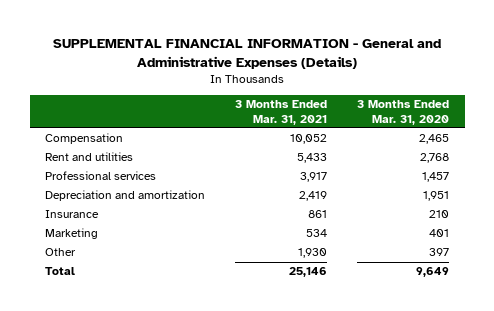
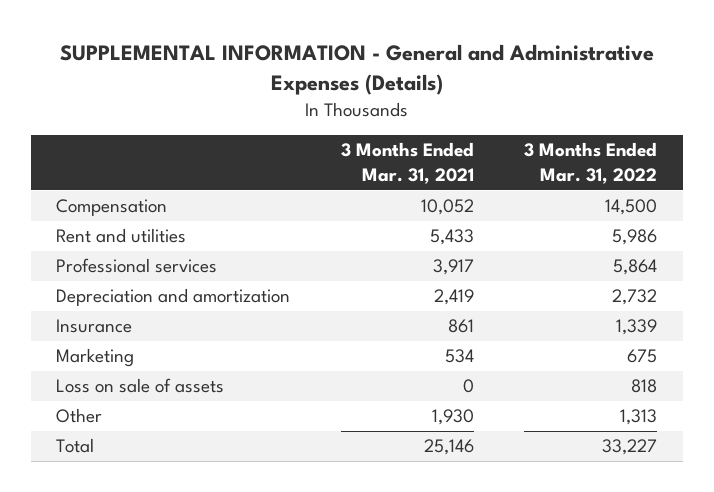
- SUPPLEMENTAL FINANCIAL INFORMATION - General and Administrative Expenses (Details)
+ SUPPLEMENTAL INFORMATION - General and Administrative Expenses (Details)
- | 3 Months Ended Mar. 31, 2021 | 3 Months Ended Mar. 31, 2020
+ | 3 Months Ended Mar. 31, 2021 | 3 Months Ended Mar. 31, 2022
+ Loss on sale of assets | 0 | 818

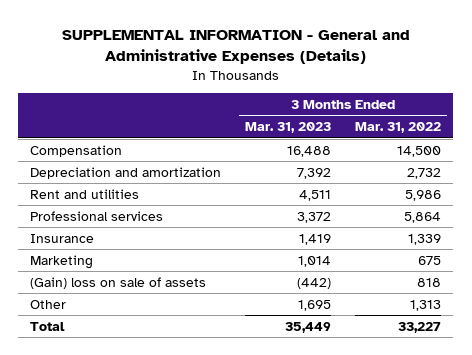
- | 3 Months Ended Mar. 31, 2021 | 3 Months Ended Mar. 31, 2022
+ | 3 Months Ended Mar. 31, 2023 | 3 Months Ended Mar. 31, 2022
moved up: Depreciation and amortization | 7,392 | 2,732
- Loss on sale of assets | 0 | 818
+ (Gain) loss on sale of assets | (442) | 818

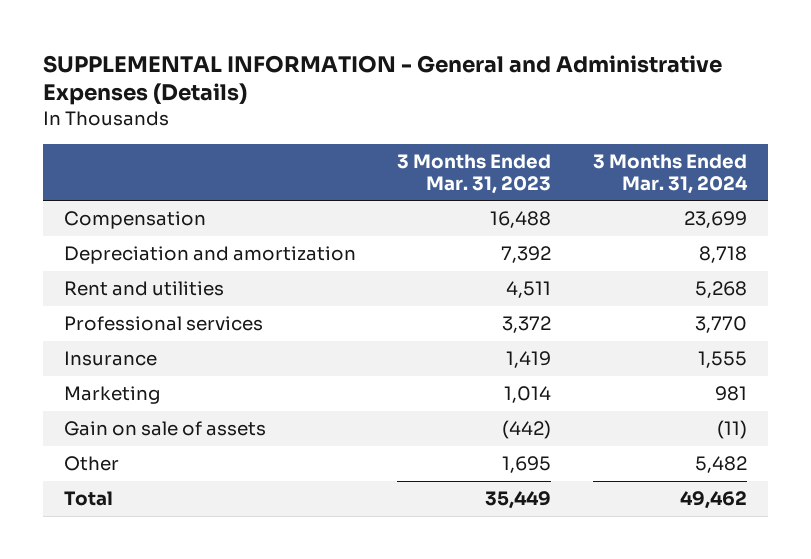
- | 3 Months Ended Mar. 31, 2023 | 3 Months Ended Mar. 31, 2022
+ | 3 Months Ended Mar. 31, 2023 | 3 Months Ended Mar. 31, 2024
- (Gain) loss on sale of assets | (442) | 818
+ Gain on sale of assets | (442) | (11)

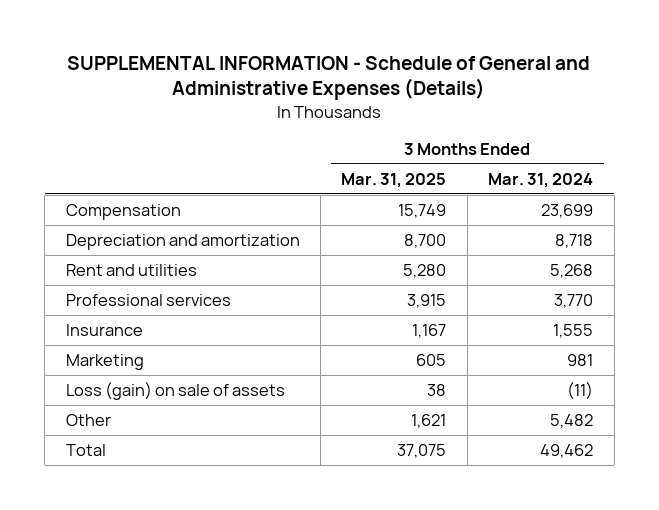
- SUPPLEMENTAL INFORMATION - General and Administrative Expenses (Details)
+ SUPPLEMENTAL INFORMATION - Schedule of General and Administrative Expenses (Details)
- | 3 Months Ended Mar. 31, 2023 | 3 Months Ended Mar. 31, 2024
+ | 3 Months Ended Mar. 31, 2025 | 3 Months Ended Mar. 31, 2024
- Gain on sale of assets | (442) | (11)
+ Loss (gain) on sale of assets | 38 | (11)

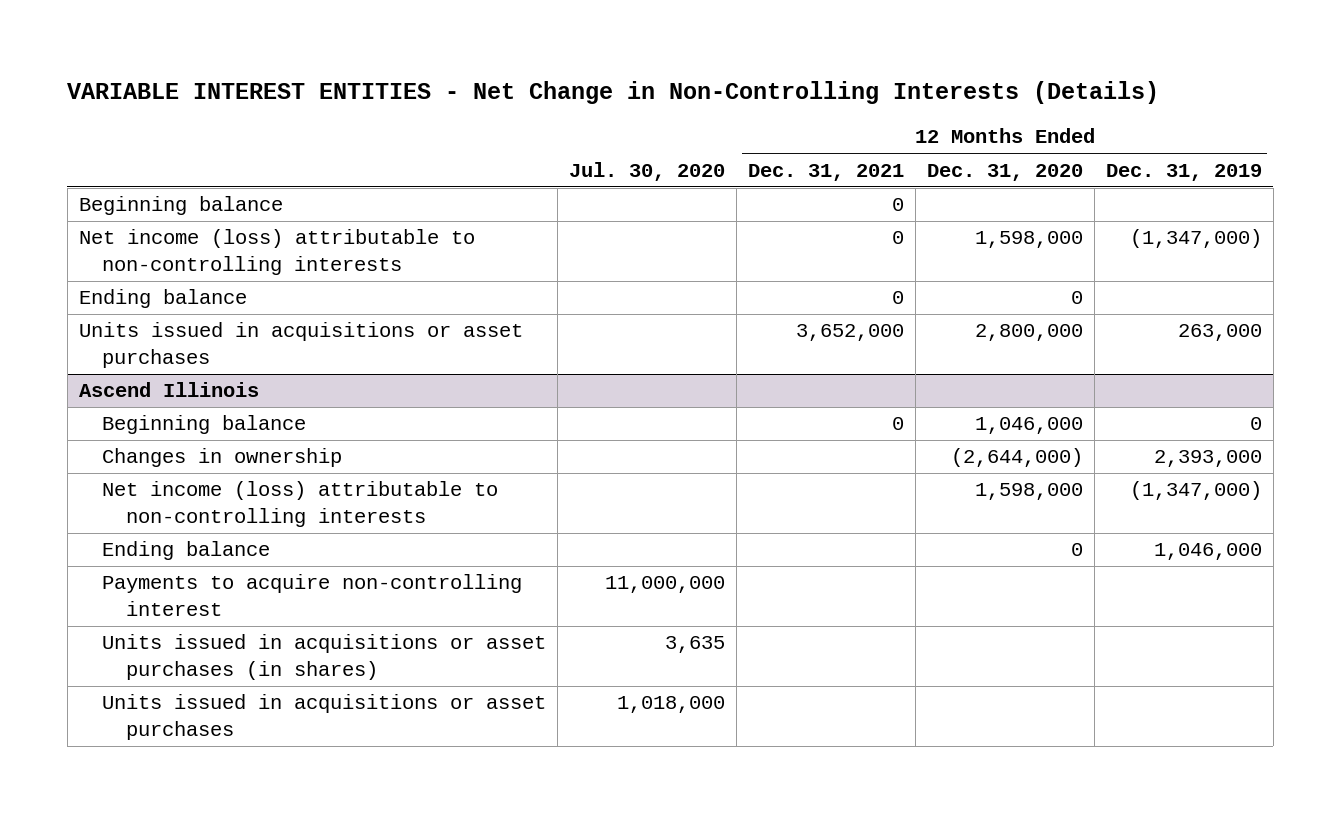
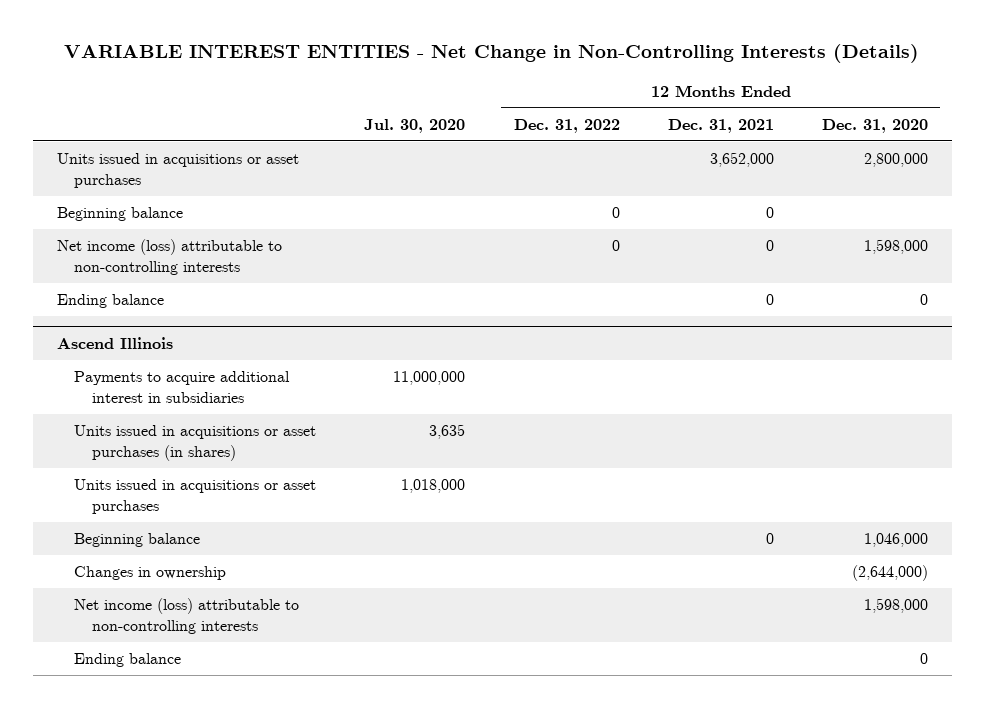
- | Jul. 30, 2020 | 12 Months Ended Dec. 31, 2021 | 12 Months Ended Dec. 31, 2020 | 12 Months Ended Dec. 31, 2019
+ | Jul. 30, 2020 | 12 Months Ended Dec. 31, 2022 | 12 Months Ended Dec. 31, 2021 | 12 Months Ended Dec. 31, 2020
moved up: Units issued in acquisitions or asset purchases | | | 3,652,000 | 2,800,000
@ Ascend Illinois
+ Payments to acquire additional interest in subsidiaries | 11,000,000 | | |
moved up: Units issued in acquisitions or asset purchases (in shares) | 3,635 | | |
moved up: Units issued in acquisitions or asset purchases | 1,018,000 | | |
- Payments to acquire non-controlling interest | 11,000,000 | | |

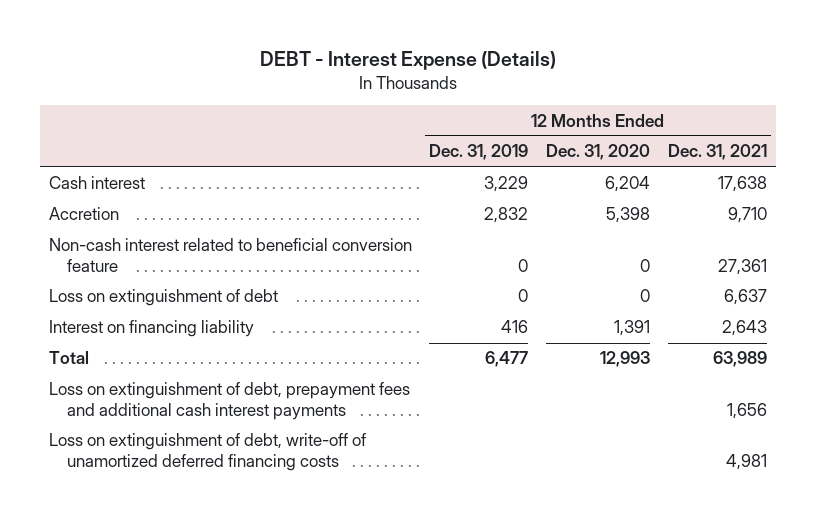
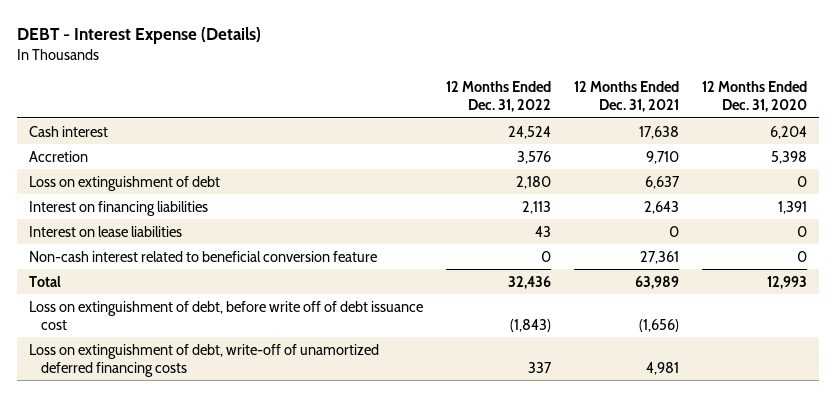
- | 12 Months Ended Dec. 31, 2019 | 12 Months Ended Dec. 31, 2020 | 12 Months Ended Dec. 31, 2021
+ | 12 Months Ended Dec. 31, 2022 | 12 Months Ended Dec. 31, 2021 | 12 Months Ended Dec. 31, 2020
- Interest on financing liability | 416 | 1,391 | 2,643
+ Interest on financing liabilities | 2,113 | 2,643 | 1,391
+ Interest on lease liabilities | 43 | 0 | 0
moved down: Non-cash interest related to beneficial conversion feature | 0 | 27,361 | 0
- Loss on extinguishment of debt, prepayment fees and additional cash interest payments | | | 1,656
+ Loss on extinguishment of debt, before write off of debt issuance cost | (1,843) | (1,656) |

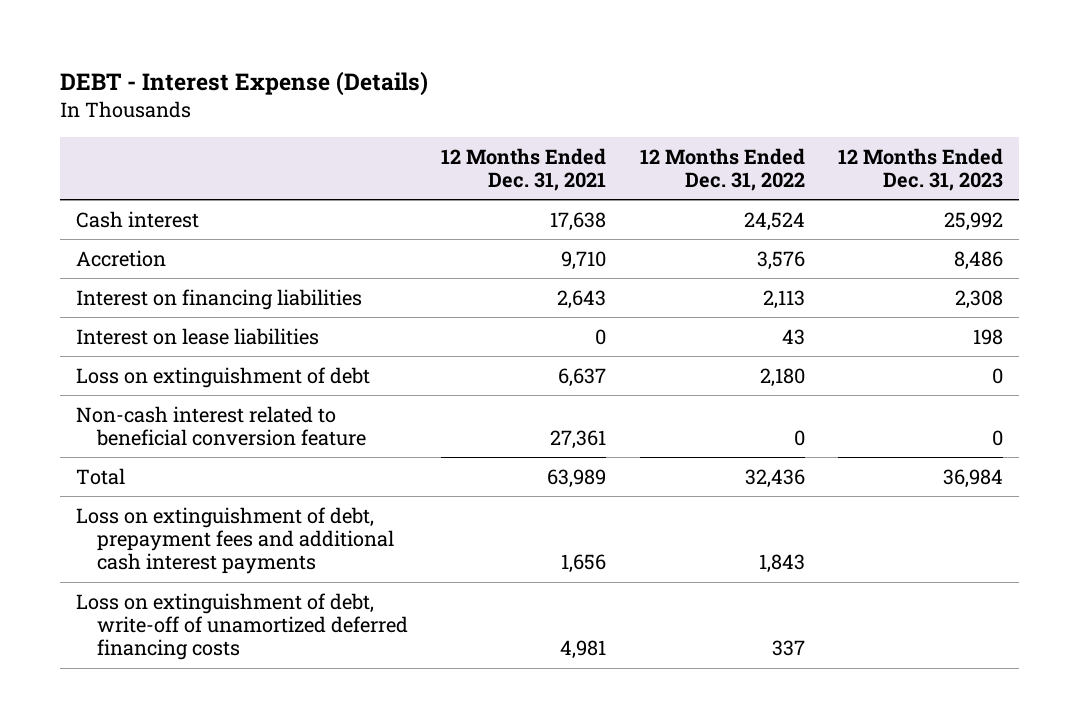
- | 12 Months Ended Dec. 31, 2022 | 12 Months Ended Dec. 31, 2021 | 12 Months Ended Dec. 31, 2020
+ | 12 Months Ended Dec. 31, 2021 | 12 Months Ended Dec. 31, 2022 | 12 Months Ended Dec. 31, 2023
moved down: Loss on extinguishment of debt | 6,637 | 2,180 | 0
- Loss on extinguishment of debt, before write off of debt issuance cost | (1,843) | (1,656) |
+ Loss on extinguishment of debt, prepayment fees and additional cash interest payments | 1,656 | 1,843 |

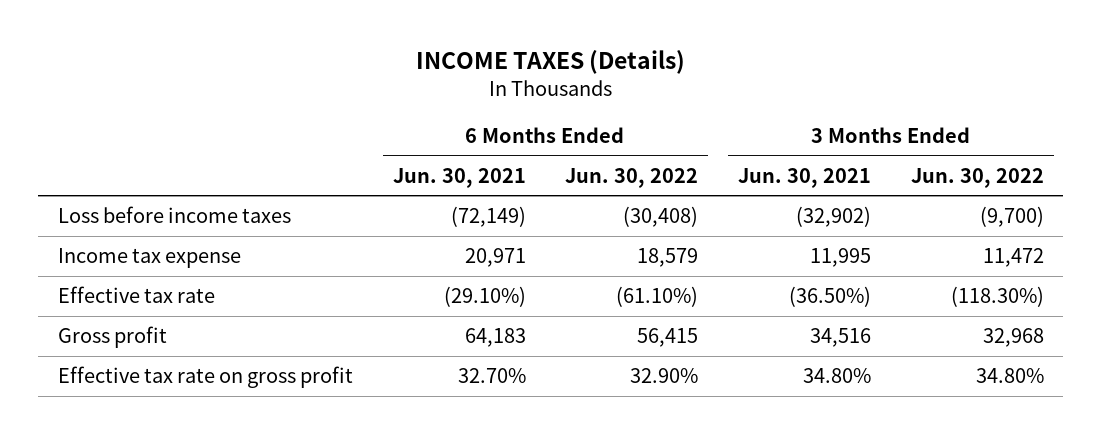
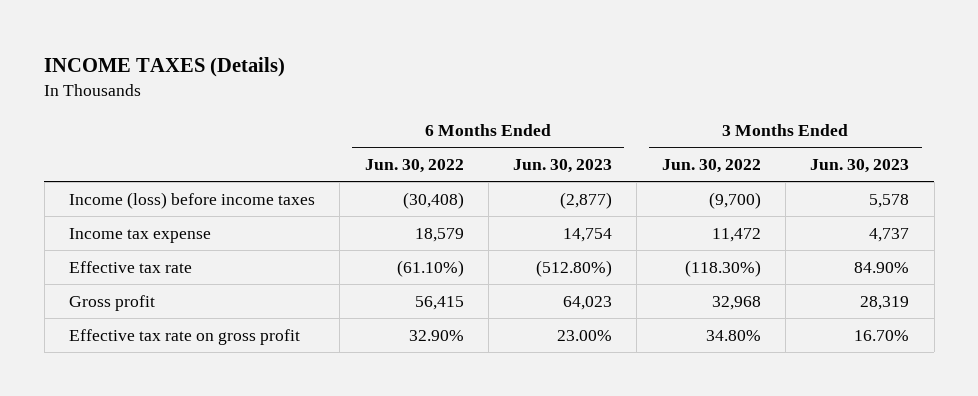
- | 6 Months Ended Jun. 30, 2021 | 6 Months Ended Jun. 30, 2022 | 3 Months Ended Jun. 30, 2021 | 3 Months Ended Jun. 30, 2022
+ | 6 Months Ended Jun. 30, 2022 | 6 Months Ended Jun. 30, 2023 | 3 Months Ended Jun. 30, 2022 | 3 Months Ended Jun. 30, 2023
- Loss before income taxes | (72,149) | (30,408) | (32,902) | (9,700)
+ Income (loss) before income taxes | (30,408) | (2,877) | (9,700) | 5,578

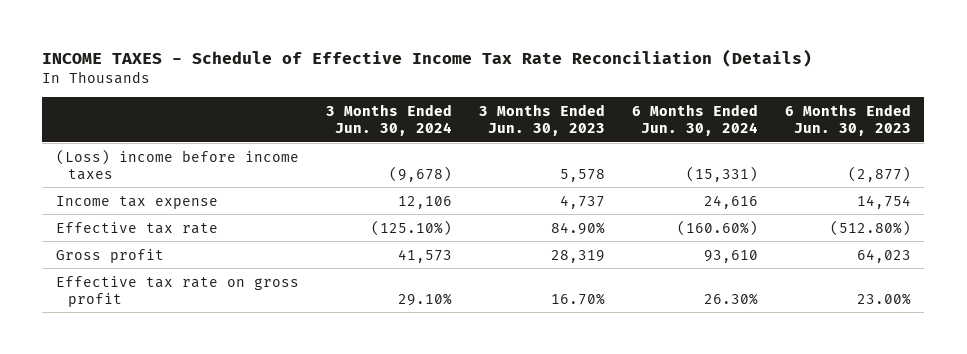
- INCOME TAXES (Details)
+ INCOME TAXES - Schedule of Effective Income Tax Rate Reconciliation (Details)
- | 6 Months Ended Jun. 30, 2022 | 6 Months Ended Jun. 30, 2023 | 3 Months Ended Jun. 30, 2022 | 3 Months Ended Jun. 30, 2023
+ | 3 Months Ended Jun. 30, 2024 | 3 Months Ended Jun. 30, 2023 | 6 Months Ended Jun. 30, 2024 | 6 Months Ended Jun. 30, 2023
- Income (loss) before income taxes | (30,408) | (2,877) | (9,700) | 5,578
+ (Loss) income before income taxes | (9,678) | 5,578 | (15,331) | (2,877)

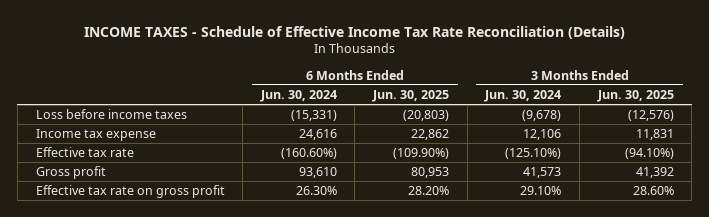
- | 3 Months Ended Jun. 30, 2024 | 3 Months Ended Jun. 30, 2023 | 6 Months Ended Jun. 30, 2024 | 6 Months Ended Jun. 30, 2023
+ | 6 Months Ended Jun. 30, 2024 | 6 Months Ended Jun. 30, 2025 | 3 Months Ended Jun. 30, 2024 | 3 Months Ended Jun. 30, 2025
- (Loss) income before income taxes | (9,678) | 5,578 | (15,331) | (2,877)
+ Loss before income taxes | (15,331) | (20,803) | (9,678) | (12,576)

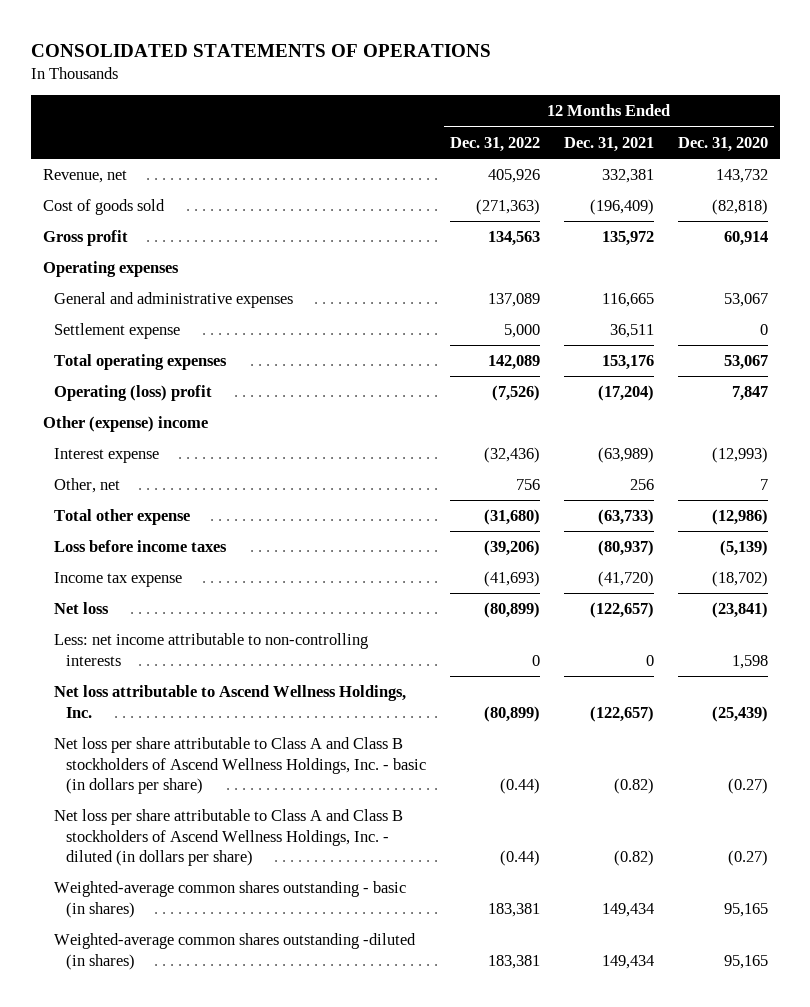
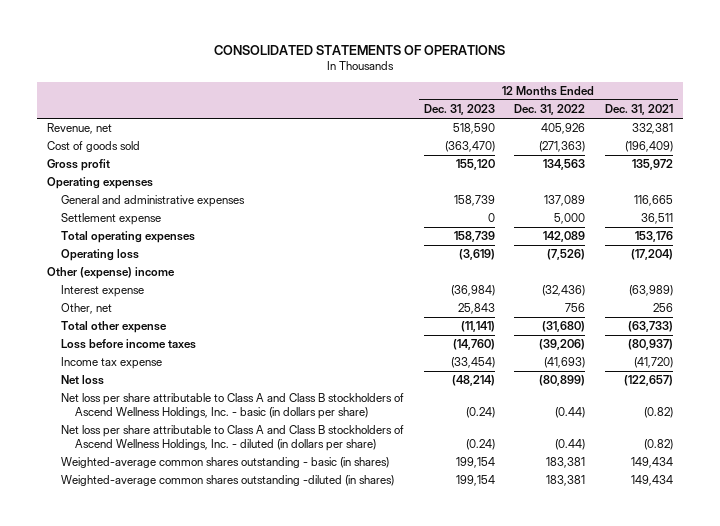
- | 12 Months Ended Dec. 31, 2022 | 12 Months Ended Dec. 31, 2021 | 12 Months Ended Dec. 31, 2020
+ | 12 Months Ended Dec. 31, 2023 | 12 Months Ended Dec. 31, 2022 | 12 Months Ended Dec. 31, 2021
- Operating (loss) profit | (7,526) | (17,204) | 7,847
+ Operating loss | (3,619) | (7,526) | (17,204)
- Less: net income attributable to non-controlling interests | 0 | 0 | 1,598
- Net loss attributable to Ascend Wellness Holdings, Inc. | (80,899) | (122,657) | (25,439)

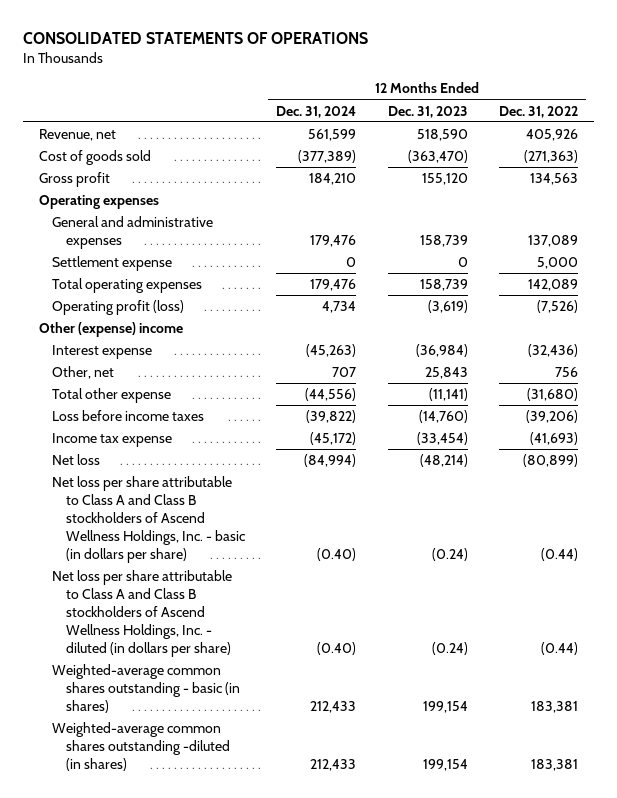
- | 12 Months Ended Dec. 31, 2023 | 12 Months Ended Dec. 31, 2022 | 12 Months Ended Dec. 31, 2021
+ | 12 Months Ended Dec. 31, 2024 | 12 Months Ended Dec. 31, 2023 | 12 Months Ended Dec. 31, 2022
- Operating loss | (3,619) | (7,526) | (17,204)
+ Operating profit (loss) | 4,734 | (3,619) | (7,526)

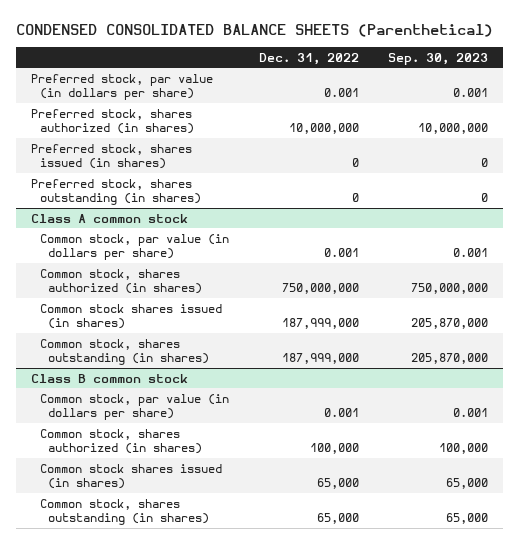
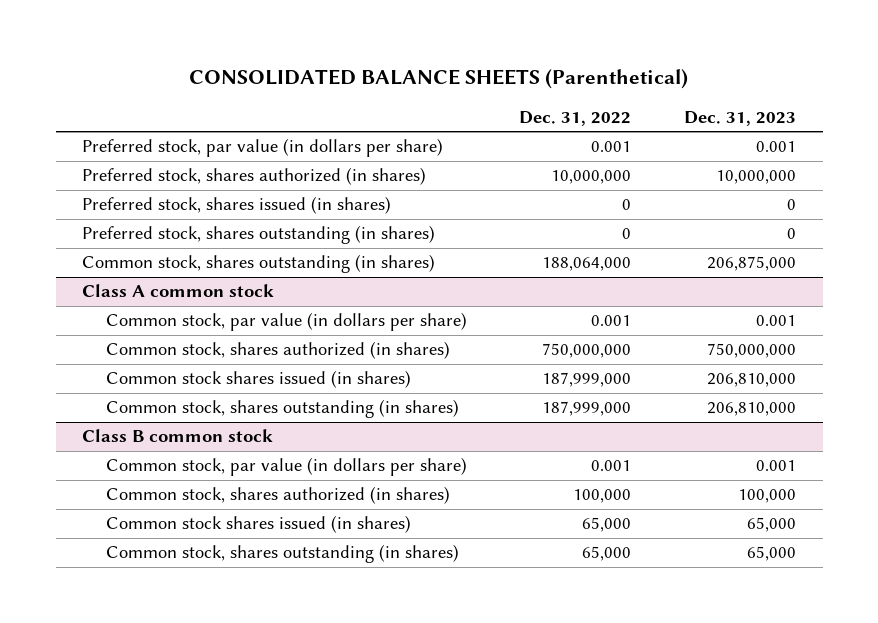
- CONDENSED CONSOLIDATED BALANCE SHEETS (Parenthetical)
+ CONSOLIDATED BALANCE SHEETS (Parenthetical)
- | Dec. 31, 2022 | Sep. 30, 2023
+ | Dec. 31, 2022 | Dec. 31, 2023
+ Common stock, shares outstanding (in shares) | 188,064,000 | 206,875,000

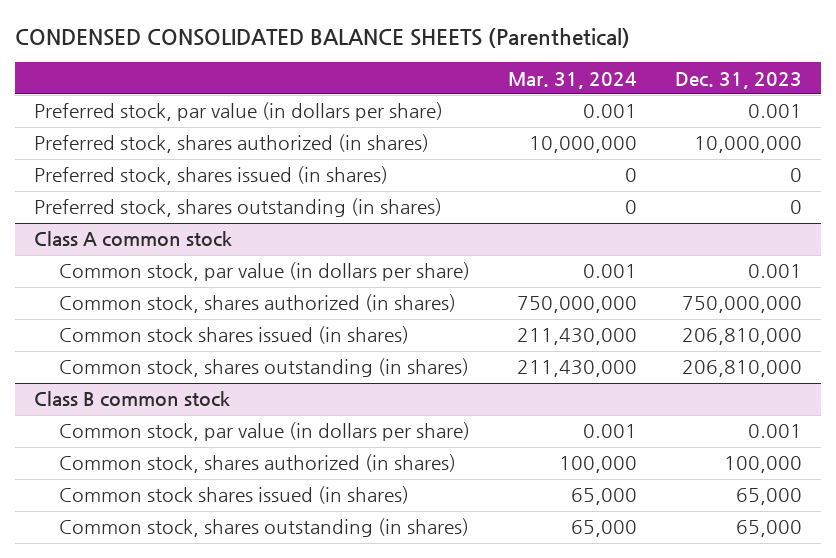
- CONSOLIDATED BALANCE SHEETS (Parenthetical)
+ CONDENSED CONSOLIDATED BALANCE SHEETS (Parenthetical)
- | Dec. 31, 2022 | Dec. 31, 2023
+ | Mar. 31, 2024 | Dec. 31, 2023
- Common stock, shares outstanding (in shares) | 188,064,000 | 206,875,000

